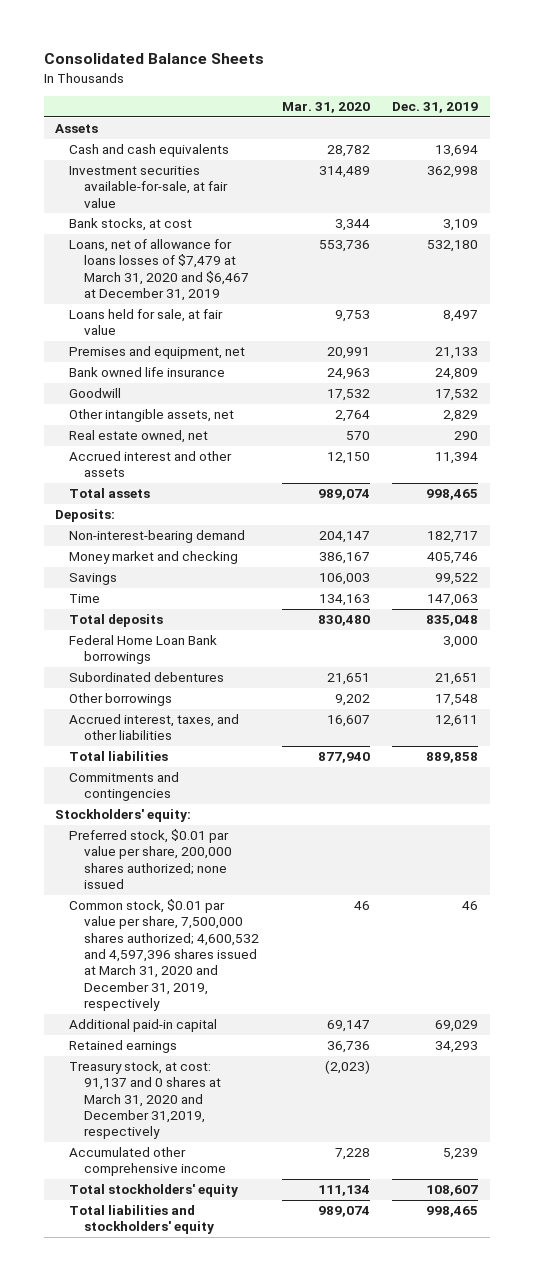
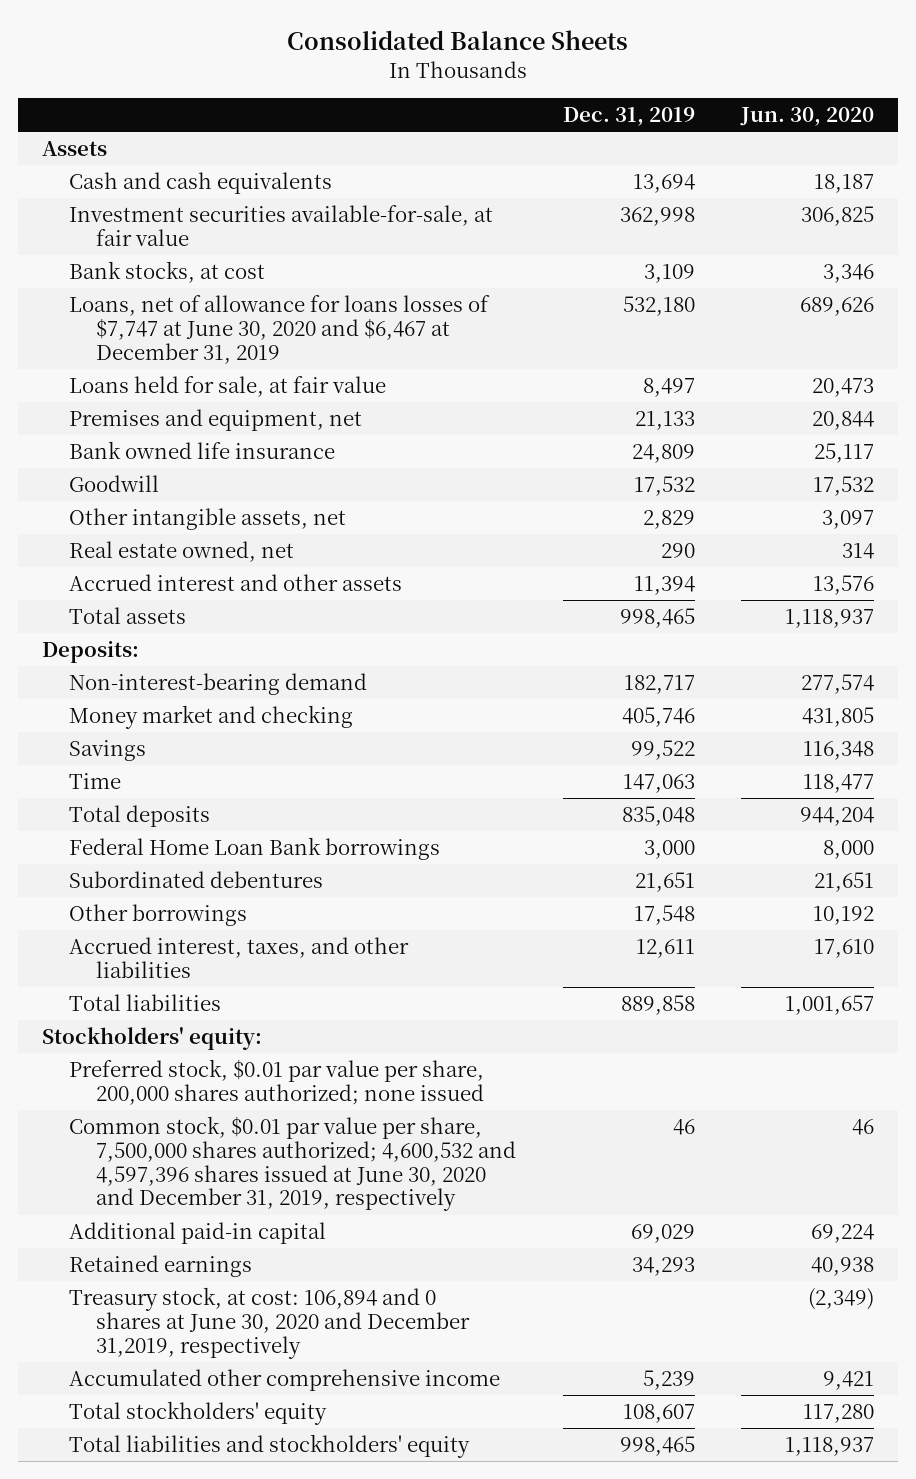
- | Mar. 31, 2020 | Dec. 31, 2019
+ | Dec. 31, 2019 | Jun. 30, 2020
- Loans, net of allowance for loans losses of $7,479 at March 31, 2020 and $6,467 at December 31, 2019 | 553,736 | 532,180
+ Loans, net of allowance for loans losses of $7,747 at June 30, 2020 and $6,467 at December 31, 2019 | 532,180 | 689,626
- Commitments and contingencies
- Common stock, $0.01 par value per share, 7,500,000 shares authorized; 4,600,532 and 4,597,396 shares issued at March 31, 2020 and December 31, 2019, respectively | 46 | 46
+ Common stock, $0.01 par value per share, 7,500,000 shares authorized; 4,600,532 and 4,597,396 shares issued at June 30, 2020 and December 31, 2019, respectively | 46 | 46
- Treasury stock, at cost: 91,137 and 0 shares at March 31, 2020 and December 31,2019, respectively | (2,023) |
+ Treasury stock, at cost: 106,894 and 0 shares at June 30, 2020 and December 31,2019, respectively | | (2,349)

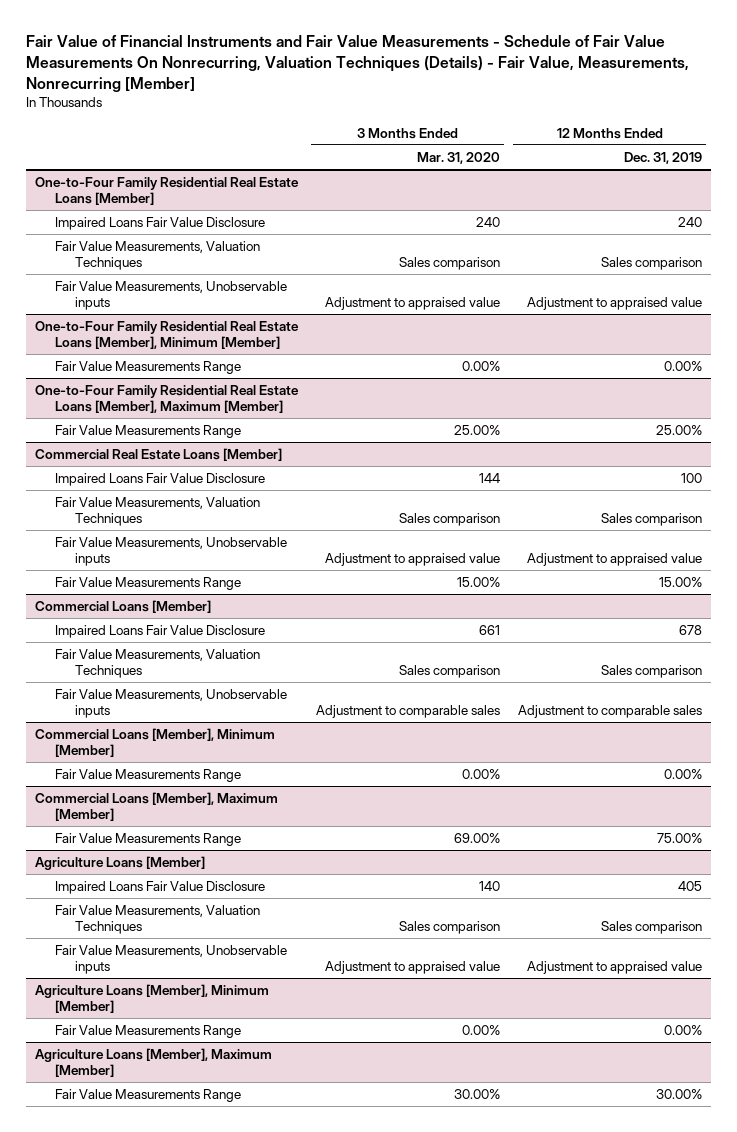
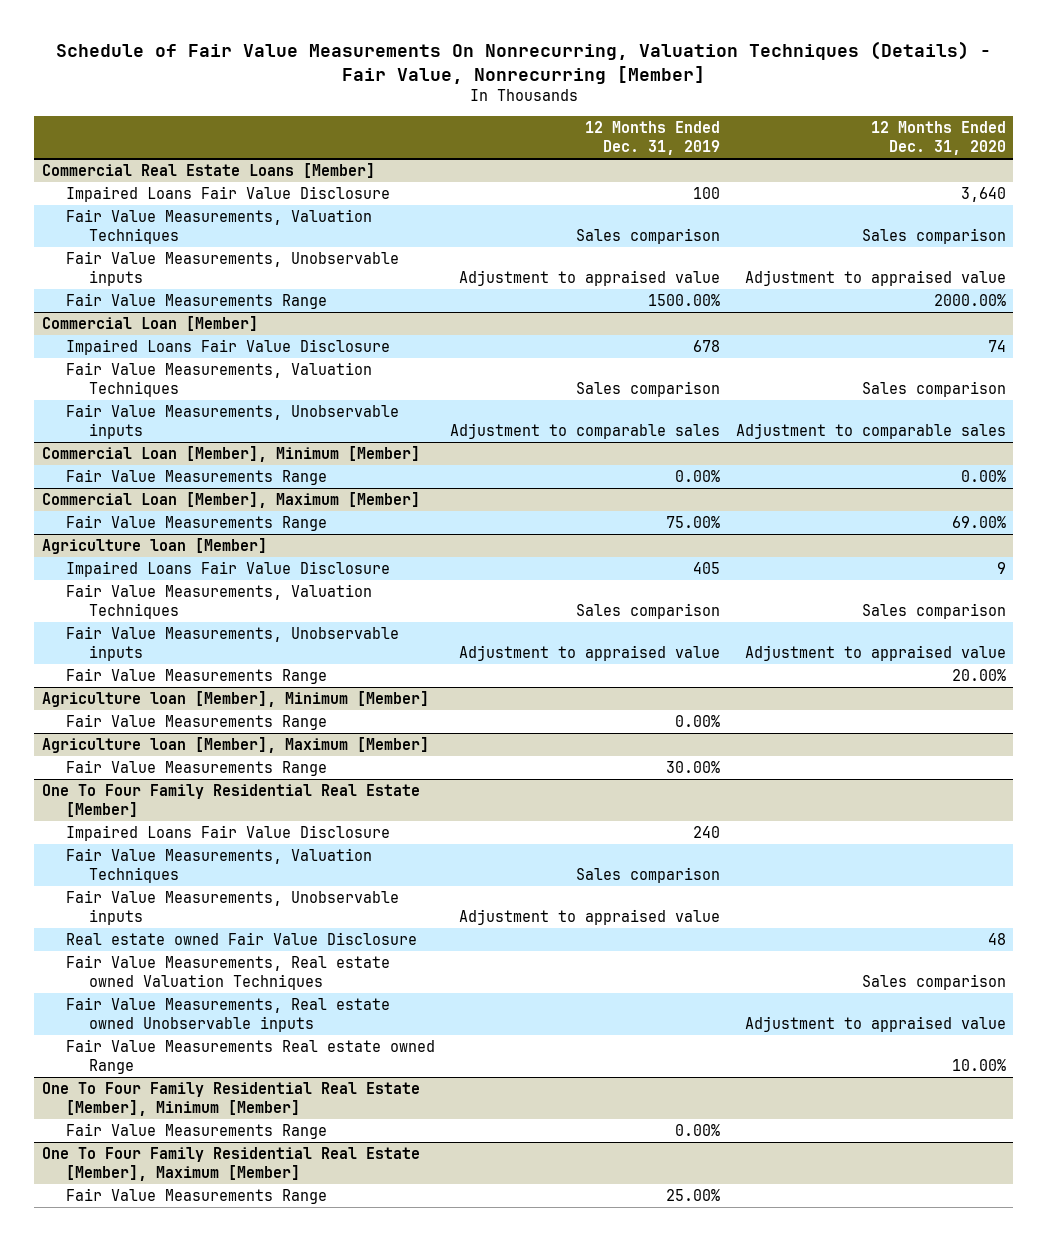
- Fair Value of Financial Instruments and Fair Value Measurements - Schedule of Fair Value Measurements On Nonrecurring, Valuation Techniques (Details) - Fair Value, Measurements, Nonrecurring [Member]
+ Schedule of Fair Value Measurements On Nonrecurring, Valuation Techniques (Details) - Fair Value, Nonrecurring [Member]
- | 3 Months Ended Mar. 31, 2020 | 12 Months Ended Dec. 31, 2019
+ | 12 Months Ended Dec. 31, 2019 | 12 Months Ended Dec. 31, 2020
- One-to-Four Family Residential Real Estate Loans [Member]
- Impaired Loans Fair Value Disclosure | 240 | 240
- Fair Value Measurements, Valuation Techniques | Sales comparison | Sales comparison
- Fair Value Measurements, Unobservable inputs | Adjustment to appraised value | Adjustment to appraised value
- One-to-Four Family Residential Real Estate Loans [Member], Minimum [Member]
- Fair Value Measurements Range | 0.00% | 0.00%
- One-to-Four Family Residential Real Estate Loans [Member], Maximum [Member]
- Fair Value Measurements Range | 25.00% | 25.00%
@ Commercial Real Estate Loans [Member]
- Fair Value Measurements Range | 15.00% | 15.00%
- Commercial Loans [Member]
@ Commercial Real Estate Loans [Member]
+ Fair Value Measurements Range | 1500.00% | 2000.00%
+ Commercial Loan [Member]
- Commercial Loans [Member], Minimum [Member]
+ Commercial Loan [Member], Minimum [Member]
- Commercial Loans [Member], Maximum [Member]
+ Commercial Loan [Member], Maximum [Member]
- Agriculture Loans [Member]
+ Agriculture loan [Member]
- Agriculture Loans [Member], Minimum [Member]
+ Fair Value Measurements Range | | 20.00%
+ Agriculture loan [Member], Minimum [Member]
- Agriculture Loans [Member], Maximum [Member]
+ Agriculture loan [Member], Maximum [Member]
+ One To Four Family Residential Real Estate [Member]
+ Impaired Loans Fair Value Disclosure | 240 |
+ Fair Value Measurements, Valuation Techniques | Sales comparison |
+ Fair Value Measurements, Unobservable inputs | Adjustment to appraised value |
+ Real estate owned Fair Value Disclosure | | 48
+ Fair Value Measurements, Real estate owned Valuation Techniques | | Sales comparison
+ Fair Value Measurements, Real estate owned Unobservable inputs | | Adjustment to appraised value
+ Fair Value Measurements Real estate owned Range | | 10.00%
+ One To Four Family Residential Real Estate [Member], Minimum [Member]
+ Fair Value Measurements Range | 0.00% |
+ One To Four Family Residential Real Estate [Member], Maximum [Member]
+ Fair Value Measurements Range | 25.00% |

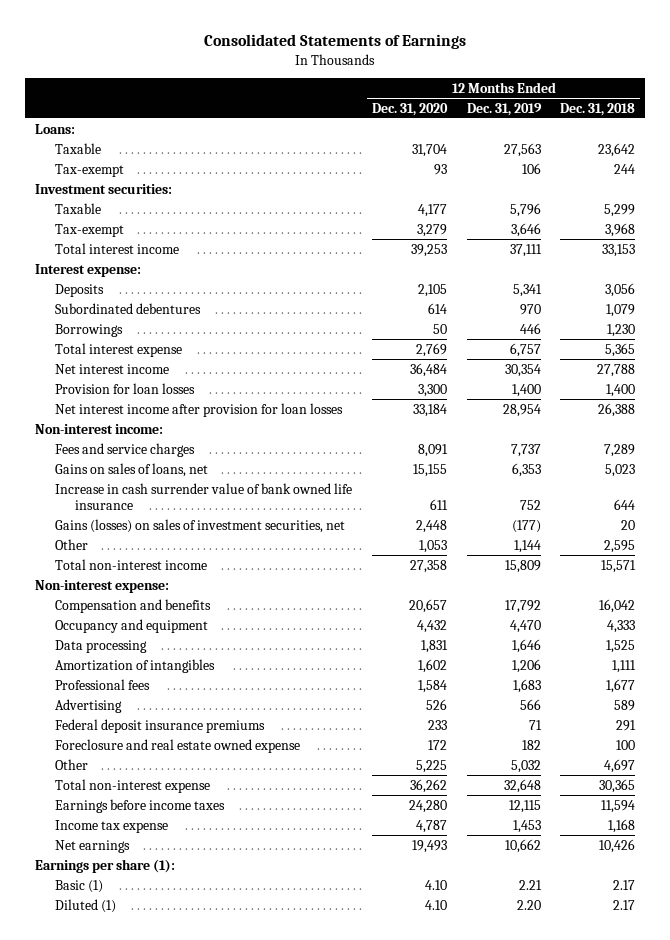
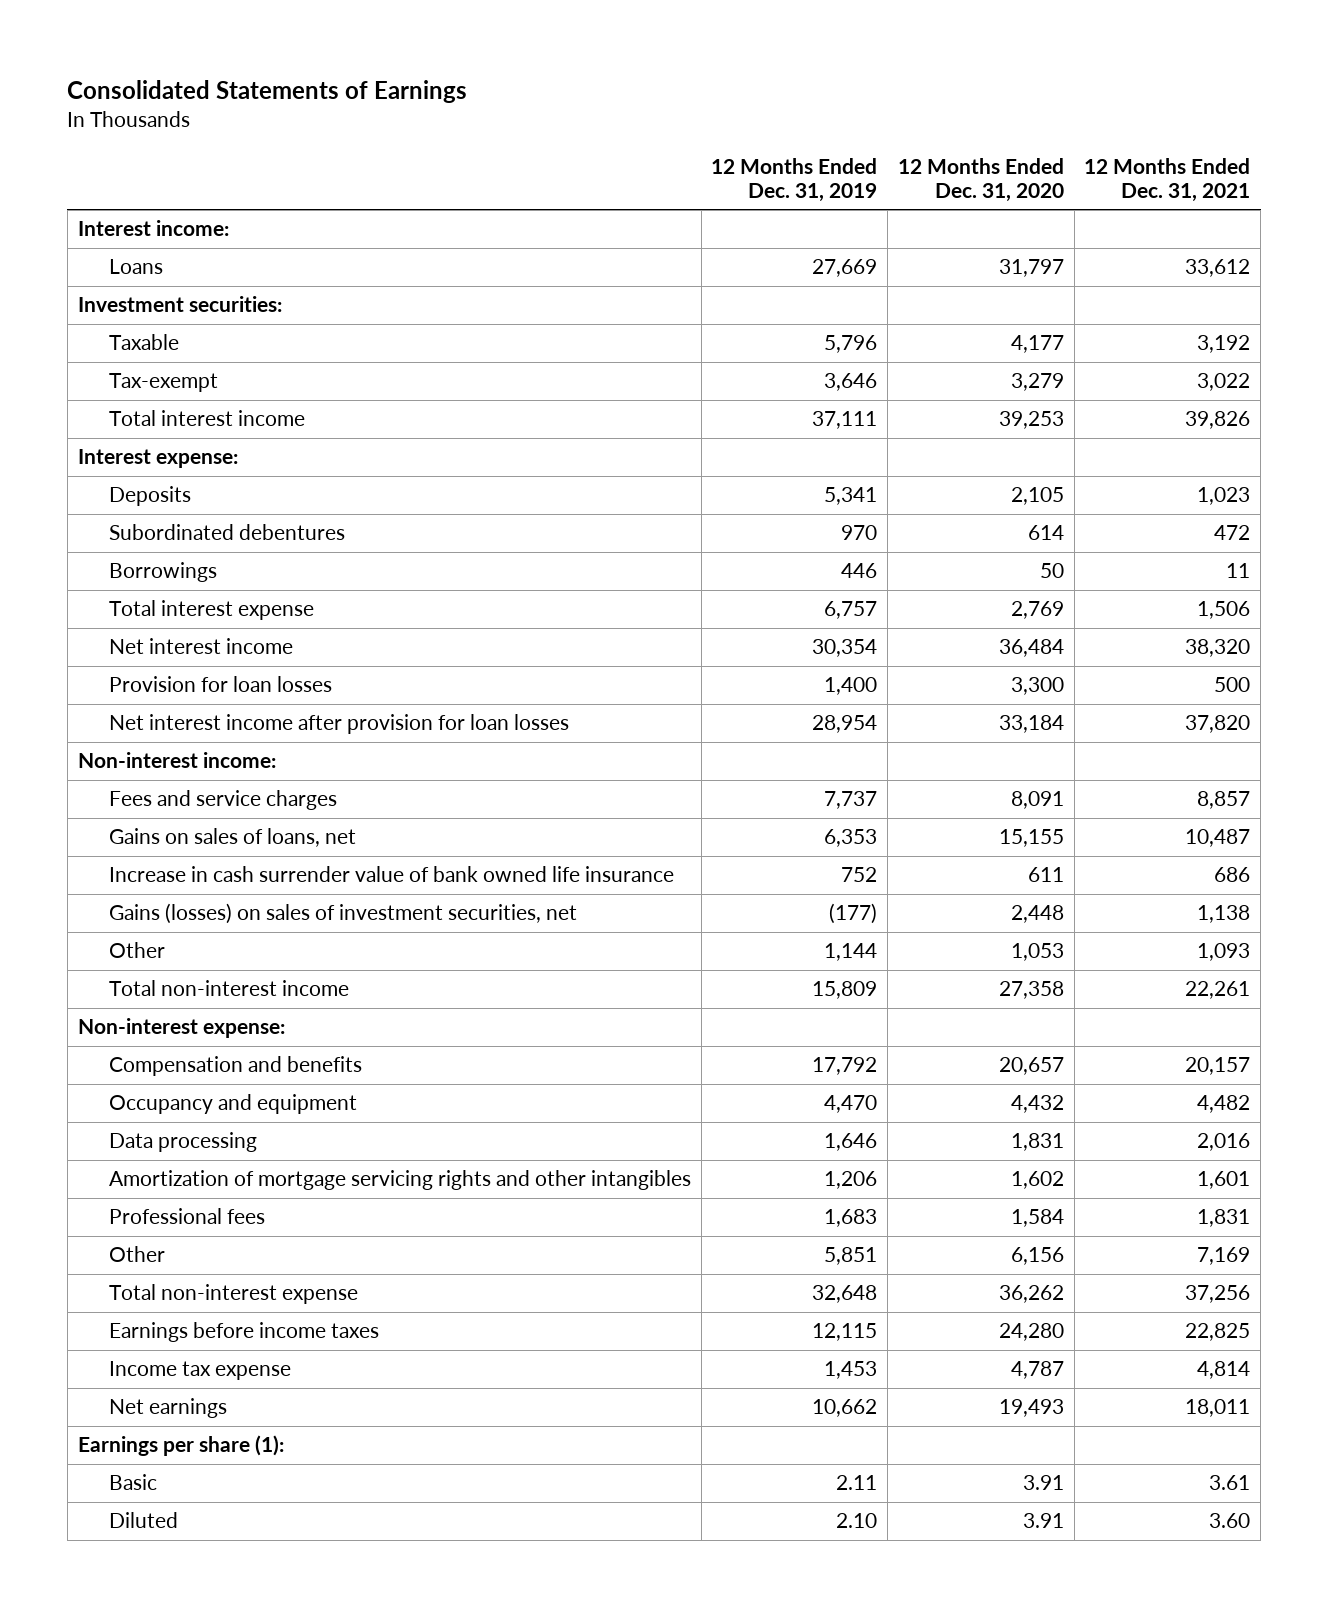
- | 12 Months Ended Dec. 31, 2020 | 12 Months Ended Dec. 31, 2019 | 12 Months Ended Dec. 31, 2018
+ | 12 Months Ended Dec. 31, 2019 | 12 Months Ended Dec. 31, 2020 | 12 Months Ended Dec. 31, 2021
- Loans:
- Taxable | 31,704 | 27,563 | 23,642
- Tax-exempt | 93 | 106 | 244
+ Interest income:
+ Loans | 27,669 | 31,797 | 33,612
- Amortization of intangibles | 1,602 | 1,206 | 1,111
+ Amortization of mortgage servicing rights and other intangibles | 1,206 | 1,602 | 1,601
- Advertising | 526 | 566 | 589
- Federal deposit insurance premiums | 233 | 71 | 291
- Foreclosure and real estate owned expense | 172 | 182 | 100
- Other | 5,225 | 5,032 | 4,697
+ Other | 5,851 | 6,156 | 7,169
- Basic (1) | 4.10 | 2.21 | 2.17
- Diluted (1) | 4.10 | 2.20 | 2.17
+ Basic | 2.11 | 3.91 | 3.61
+ Diluted | 2.10 | 3.91 | 3.60

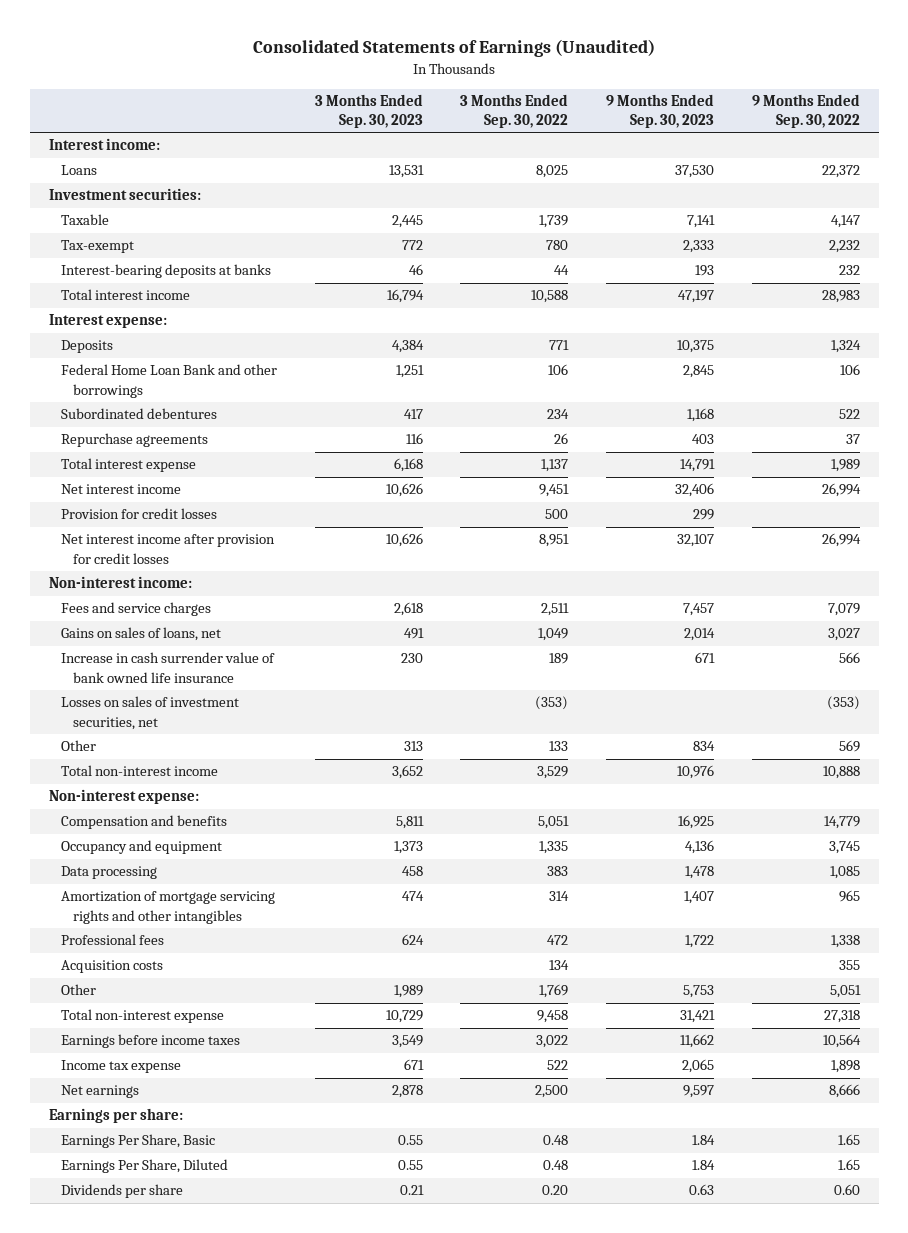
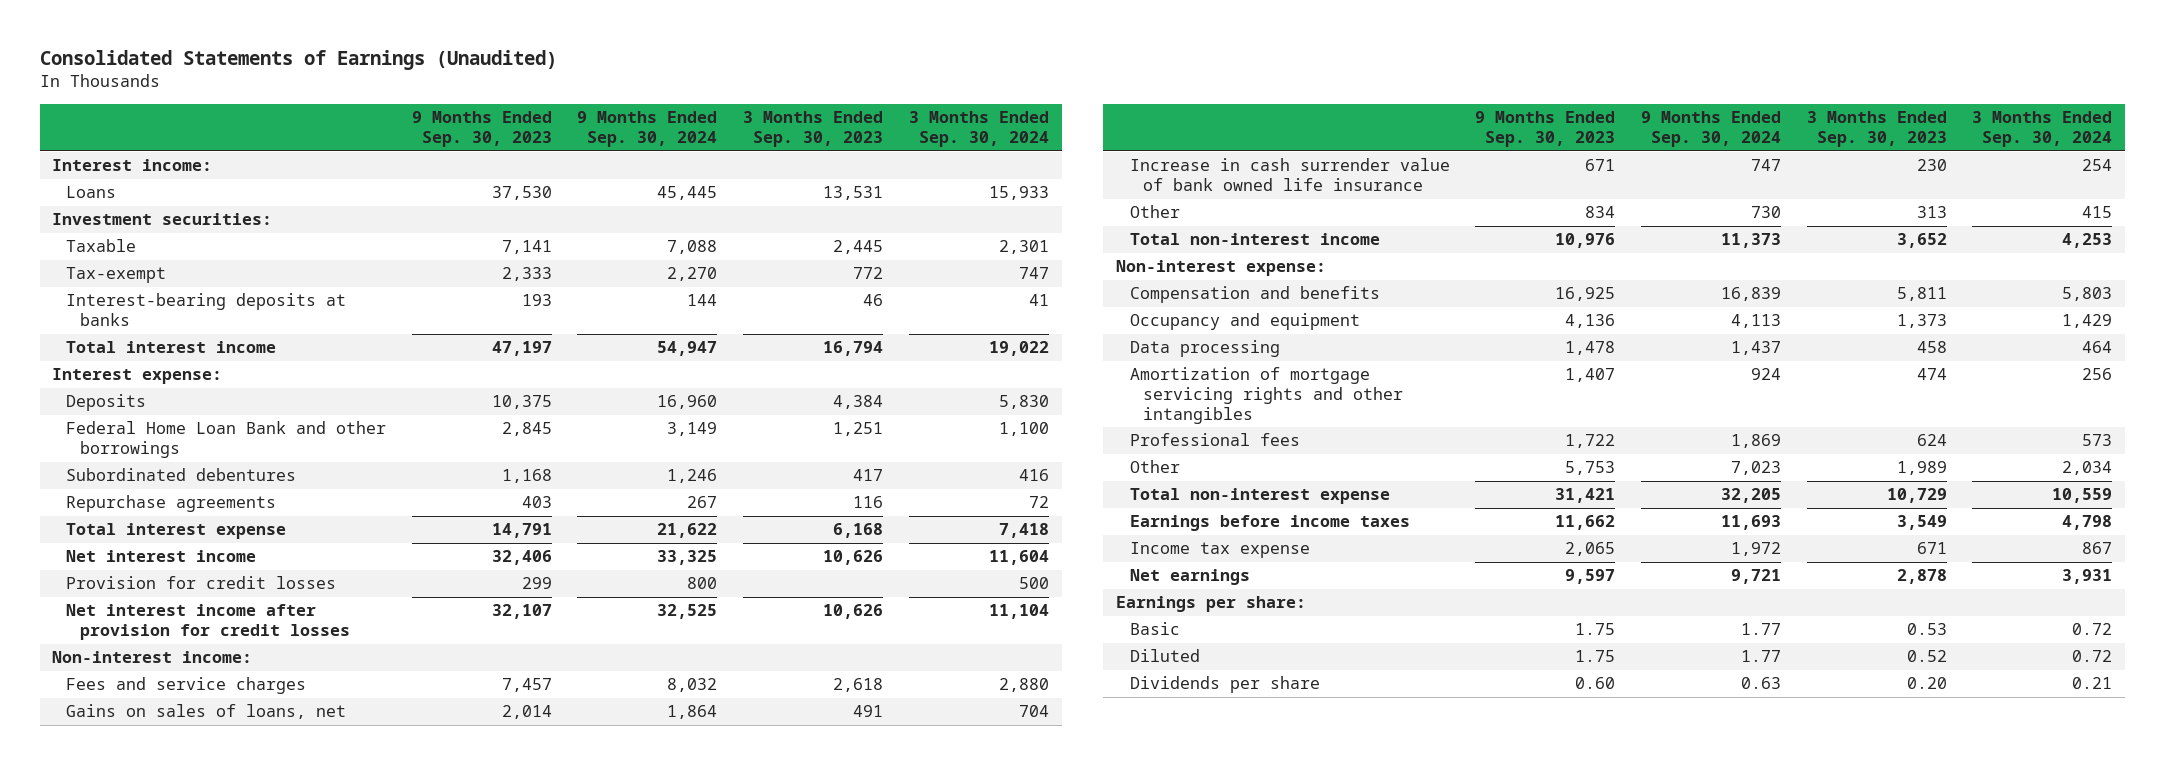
- | 3 Months Ended Sep. 30, 2023 | 3 Months Ended Sep. 30, 2022 | 9 Months Ended Sep. 30, 2023 | 9 Months Ended Sep. 30, 2022
+ | 9 Months Ended Sep. 30, 2023 | 9 Months Ended Sep. 30, 2024 | 3 Months Ended Sep. 30, 2023 | 3 Months Ended Sep. 30, 2024
- Losses on sales of investment securities, net | | (353) | | (353)
- Acquisition costs | | 134 | | 355
- Earnings Per Share, Basic | 0.55 | 0.48 | 1.84 | 1.65
- Earnings Per Share, Diluted | 0.55 | 0.48 | 1.84 | 1.65
- Dividends per share | 0.21 | 0.20 | 0.63 | 0.60
+ Basic | 1.75 | 1.77 | 0.53 | 0.72
+ Diluted | 1.75 | 1.77 | 0.52 | 0.72
+ Dividends per share | 0.60 | 0.63 | 0.20 | 0.21

